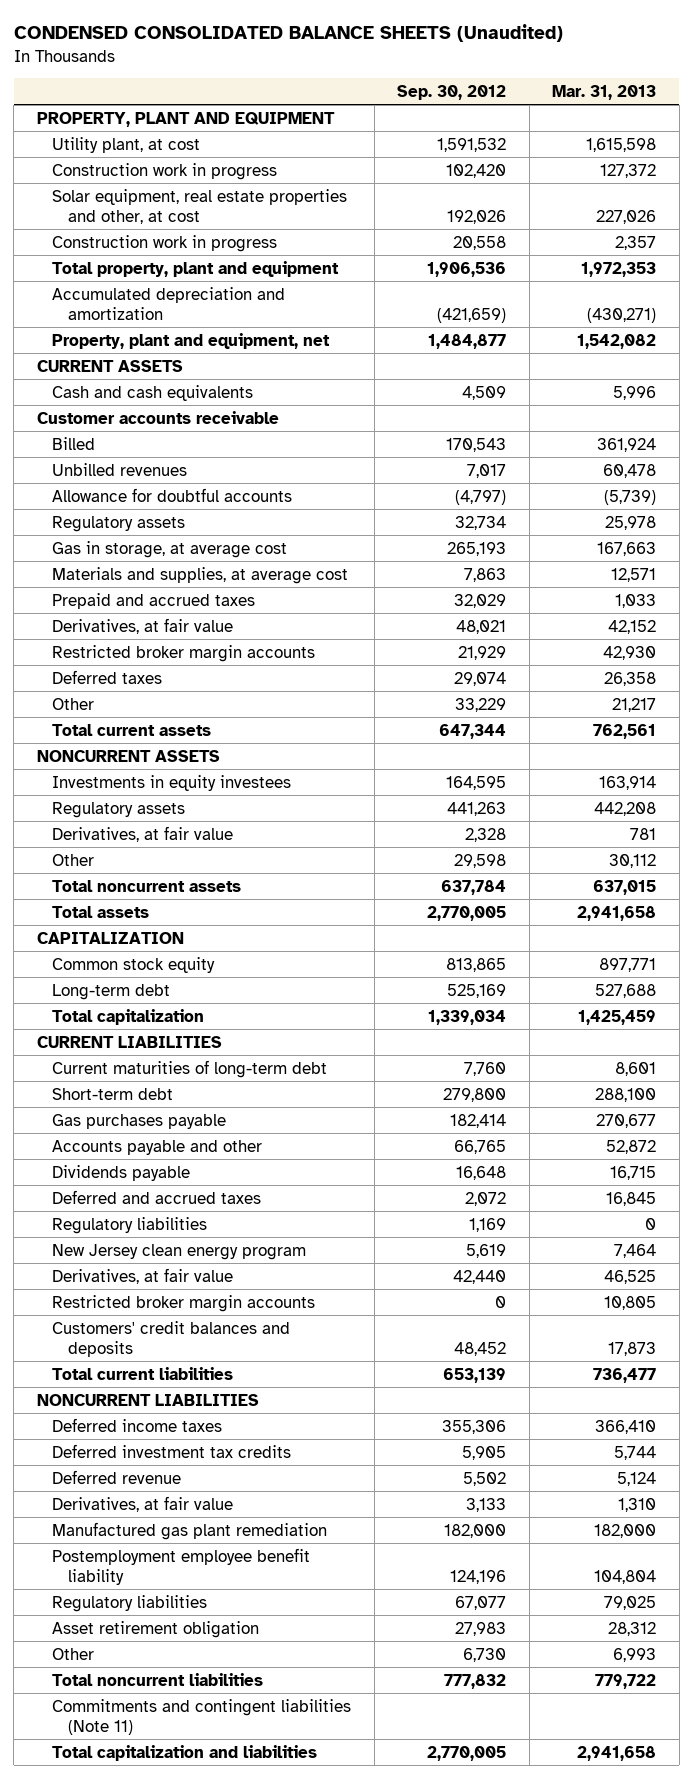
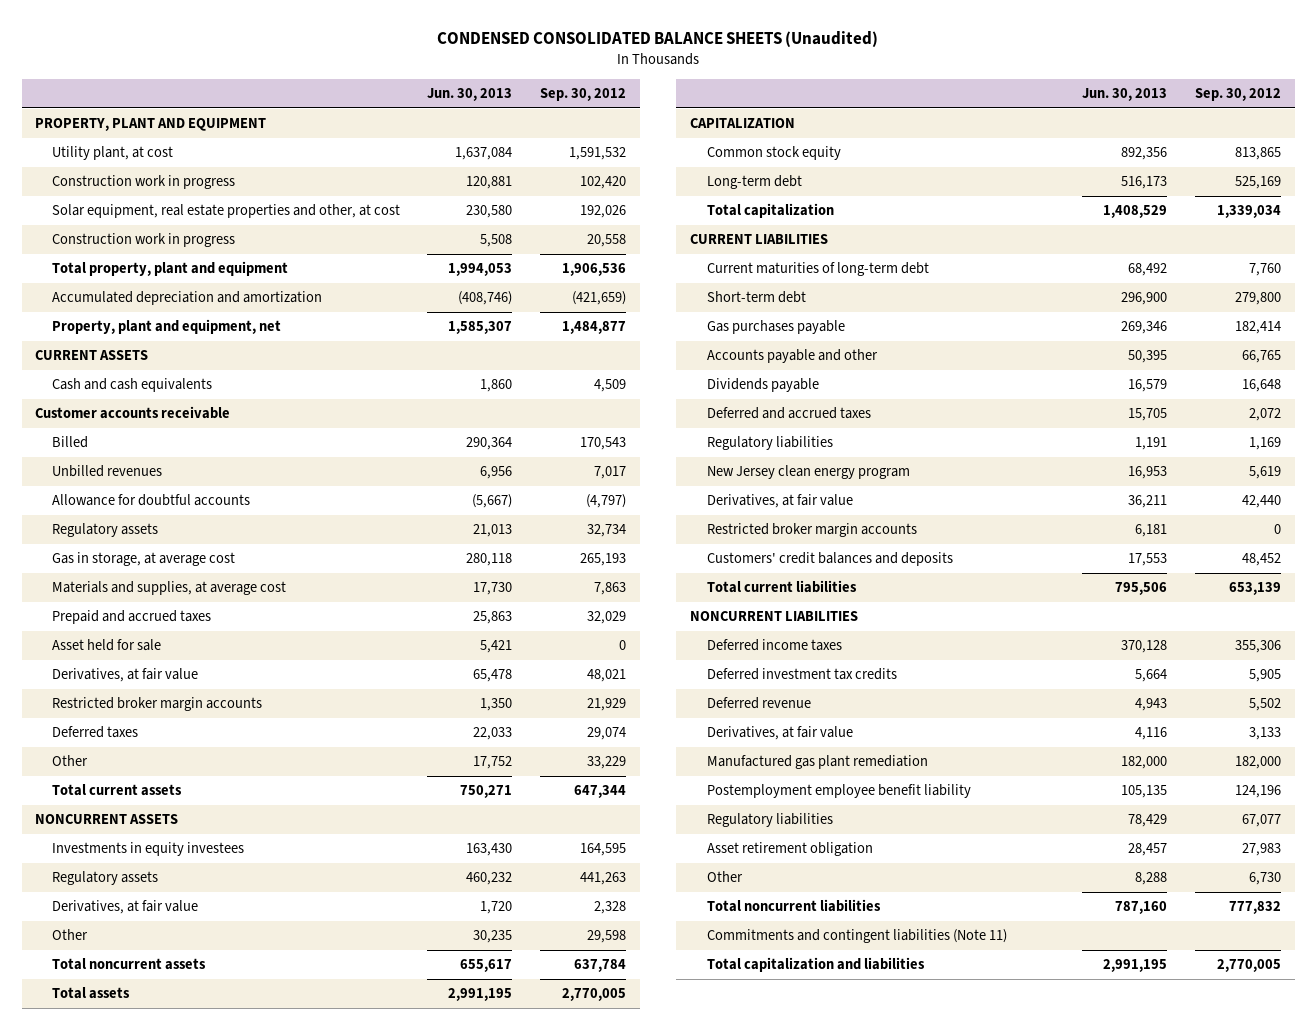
- | Sep. 30, 2012 | Mar. 31, 2013
+ | Jun. 30, 2013 | Sep. 30, 2012
+ Asset held for sale | 5,421 | 0

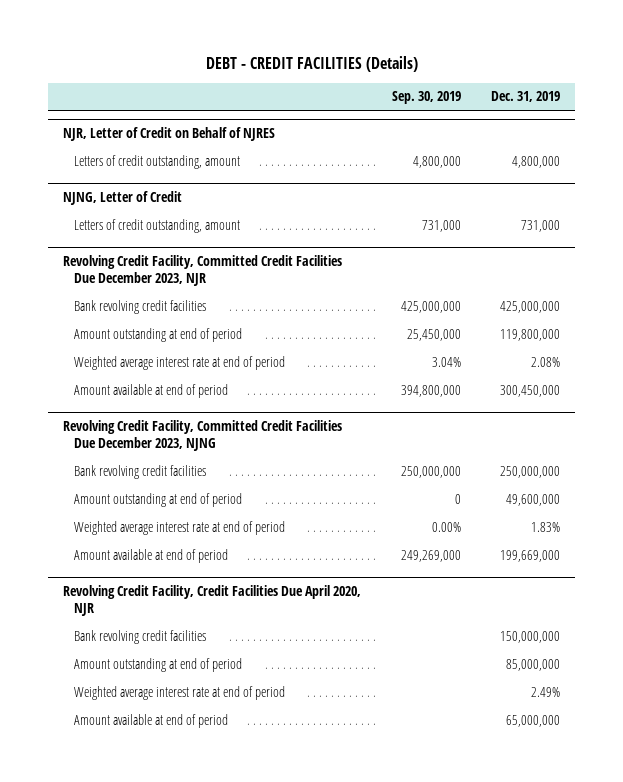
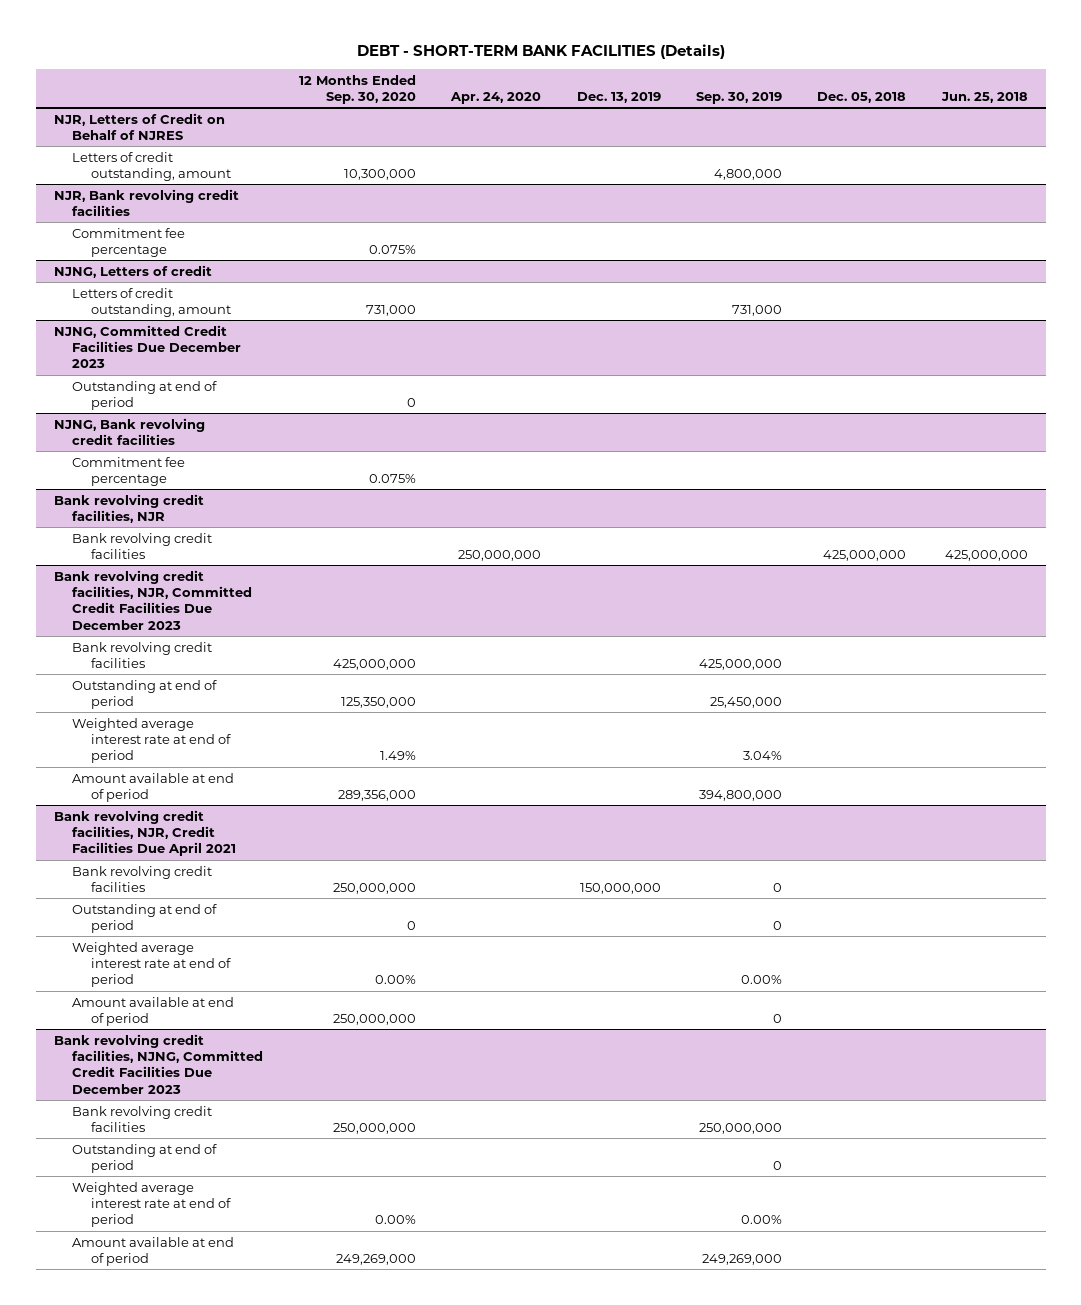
- DEBT - CREDIT FACILITIES (Details)
+ DEBT - SHORT-TERM BANK FACILITIES (Details)
- | Sep. 30, 2019 | Dec. 31, 2019
+ | 12 Months Ended Sep. 30, 2020 | Apr. 24, 2020 | Dec. 13, 2019 | Sep. 30, 2019 | Dec. 05, 2018 | Jun. 25, 2018
- NJR, Letter of Credit on Behalf of NJRES
+ NJR, Letters of Credit on Behalf of NJRES
- NJNG, Letter of Credit
+ NJR, Bank revolving credit facilities
+ Commitment fee percentage | 0.075% | | | | |
+ NJNG, Letters of credit
- Revolving Credit Facility, Committed Credit Facilities Due December 2023, NJR
+ NJNG, Committed Credit Facilities Due December 2023
+ Outstanding at end of period | 0 | | | | |
+ NJNG, Bank revolving credit facilities
+ Commitment fee percentage | 0.075% | | | | |
+ Bank revolving credit facilities, NJR
+ Bank revolving credit facilities | | 250,000,000 | | | 425,000,000 | 425,000,000
+ Bank revolving credit facilities, NJR, Committed Credit Facilities Due December 2023
- Amount outstanding at end of period | 25,450,000 | 119,800,000
+ Outstanding at end of period | 125,350,000 | | | 25,450,000 | |
- Revolving Credit Facility, Committed Credit Facilities Due December 2023, NJNG
+ Bank revolving credit facilities, NJR, Credit Facilities Due April 2021
+ Bank revolving credit facilities | 250,000,000 | | 150,000,000 | 0 | |
+ Outstanding at end of period | 0 | | | 0 | |
+ Weighted average interest rate at end of period | 0.00% | | | 0.00% | |
+ Amount available at end of period | 250,000,000 | | | 0 | |
+ Bank revolving credit facilities, NJNG, Committed Credit Facilities Due December 2023
- Amount outstanding at end of period | 0 | 49,600,000
+ Outstanding at end of period | | | | 0 | |
- Revolving Credit Facility, Credit Facilities Due April 2020, NJR
- Bank revolving credit facilities | | 150,000,000
- Amount outstanding at end of period | | 85,000,000
- Weighted average interest rate at end of period | | 2.49%
- Amount available at end of period | | 65,000,000

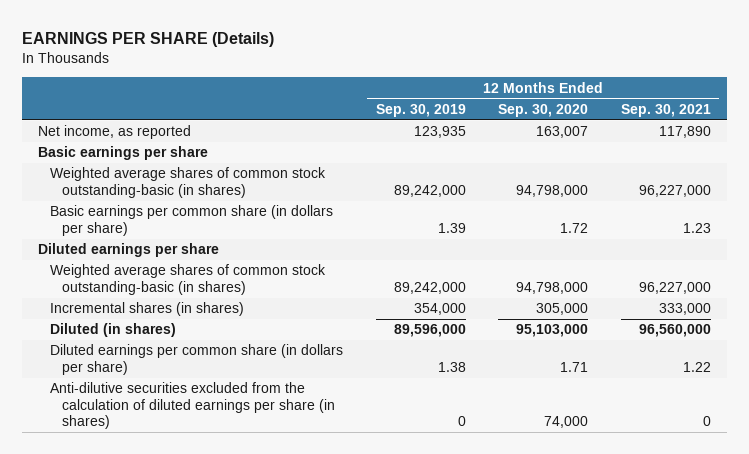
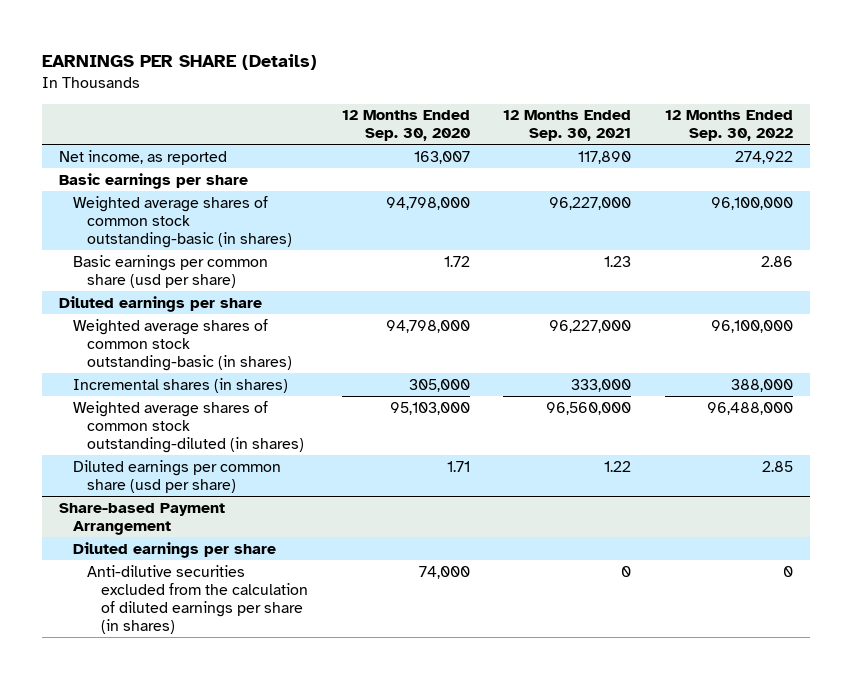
- | 12 Months Ended Sep. 30, 2019 | 12 Months Ended Sep. 30, 2020 | 12 Months Ended Sep. 30, 2021
+ | 12 Months Ended Sep. 30, 2020 | 12 Months Ended Sep. 30, 2021 | 12 Months Ended Sep. 30, 2022
- Basic earnings per common share (in dollars per share) | 1.39 | 1.72 | 1.23
+ Basic earnings per common share (usd per share) | 1.72 | 1.23 | 2.86
- Diluted (in shares) | 89,596,000 | 95,103,000 | 96,560,000
- Diluted earnings per common share (in dollars per share) | 1.38 | 1.71 | 1.22
+ Weighted average shares of common stock outstanding-diluted (in shares) | 95,103,000 | 96,560,000 | 96,488,000
+ Diluted earnings per common share (usd per share) | 1.71 | 1.22 | 2.85
+ Share-based Payment Arrangement
+ Diluted earnings per share

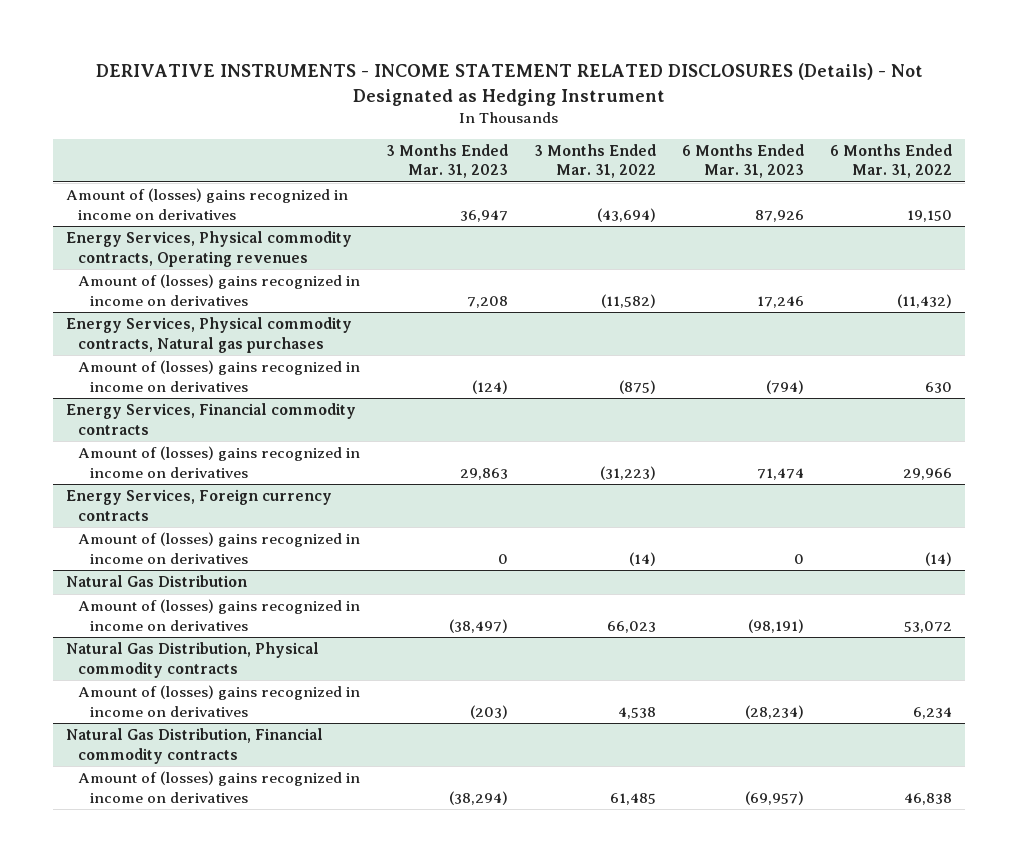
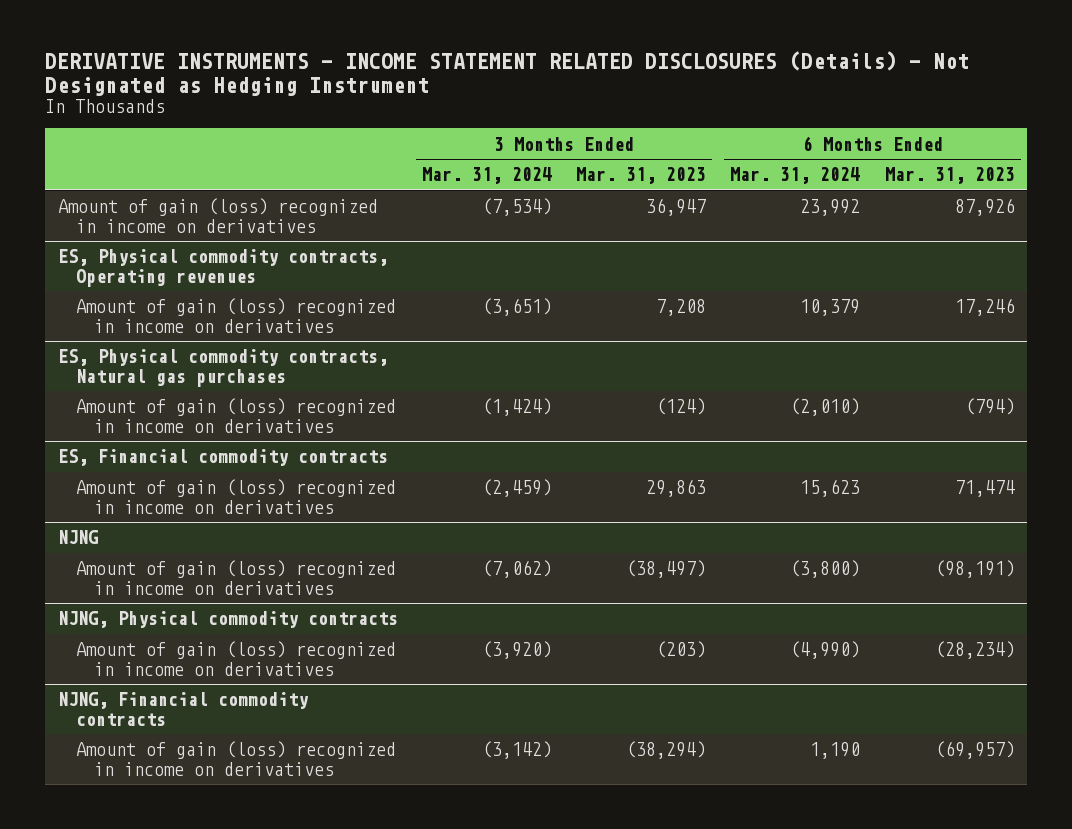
- | 3 Months Ended Mar. 31, 2023 | 3 Months Ended Mar. 31, 2022 | 6 Months Ended Mar. 31, 2023 | 6 Months Ended Mar. 31, 2022
+ | 3 Months Ended Mar. 31, 2024 | 3 Months Ended Mar. 31, 2023 | 6 Months Ended Mar. 31, 2024 | 6 Months Ended Mar. 31, 2023
- Amount of (losses) gains recognized in income on derivatives | 36,947 | (43,694) | 87,926 | 19,150
- Energy Services, Physical commodity contracts, Operating revenues
- Amount of (losses) gains recognized in income on derivatives | 7,208 | (11,582) | 17,246 | (11,432)
- Energy Services, Physical commodity contracts, Natural gas purchases
- Amount of (losses) gains recognized in income on derivatives | (124) | (875) | (794) | 630
- Energy Services, Financial commodity contracts
- Amount of (losses) gains recognized in income on derivatives | 29,863 | (31,223) | 71,474 | 29,966
- Energy Services, Foreign currency contracts
- Amount of (losses) gains recognized in income on derivatives | 0 | (14) | 0 | (14)
- Natural Gas Distribution
- Amount of (losses) gains recognized in income on derivatives | (38,497) | 66,023 | (98,191) | 53,072
- Natural Gas Distribution, Physical commodity contracts
- Amount of (losses) gains recognized in income on derivatives | (203) | 4,538 | (28,234) | 6,234
- Natural Gas Distribution, Financial commodity contracts
- Amount of (losses) gains recognized in income on derivatives | (38,294) | 61,485 | (69,957) | 46,838
+ Amount of gain (loss) recognized in income on derivatives | (7,534) | 36,947 | 23,992 | 87,926
+ ES, Physical commodity contracts, Operating revenues
+ Amount of gain (loss) recognized in income on derivatives | (3,651) | 7,208 | 10,379 | 17,246
+ ES, Physical commodity contracts, Natural gas purchases
+ Amount of gain (loss) recognized in income on derivatives | (1,424) | (124) | (2,010) | (794)
+ ES, Financial commodity contracts
+ Amount of gain (loss) recognized in income on derivatives | (2,459) | 29,863 | 15,623 | 71,474
+ NJNG
+ Amount of gain (loss) recognized in income on derivatives | (7,062) | (38,497) | (3,800) | (98,191)
+ NJNG, Physical commodity contracts
+ Amount of gain (loss) recognized in income on derivatives | (3,920) | (203) | (4,990) | (28,234)
+ NJNG, Financial commodity contracts
+ Amount of gain (loss) recognized in income on derivatives | (3,142) | (38,294) | 1,190 | (69,957)

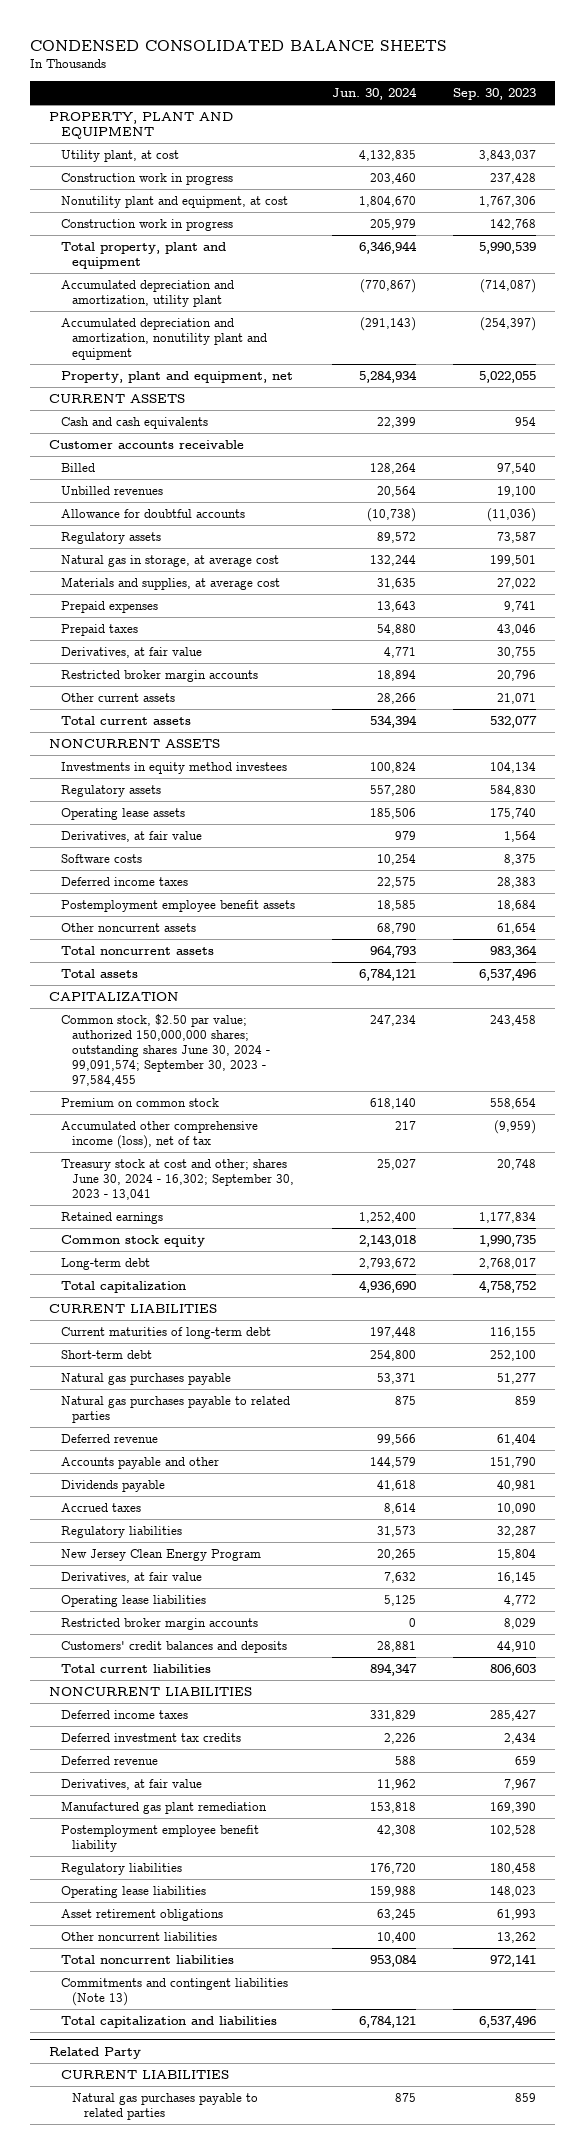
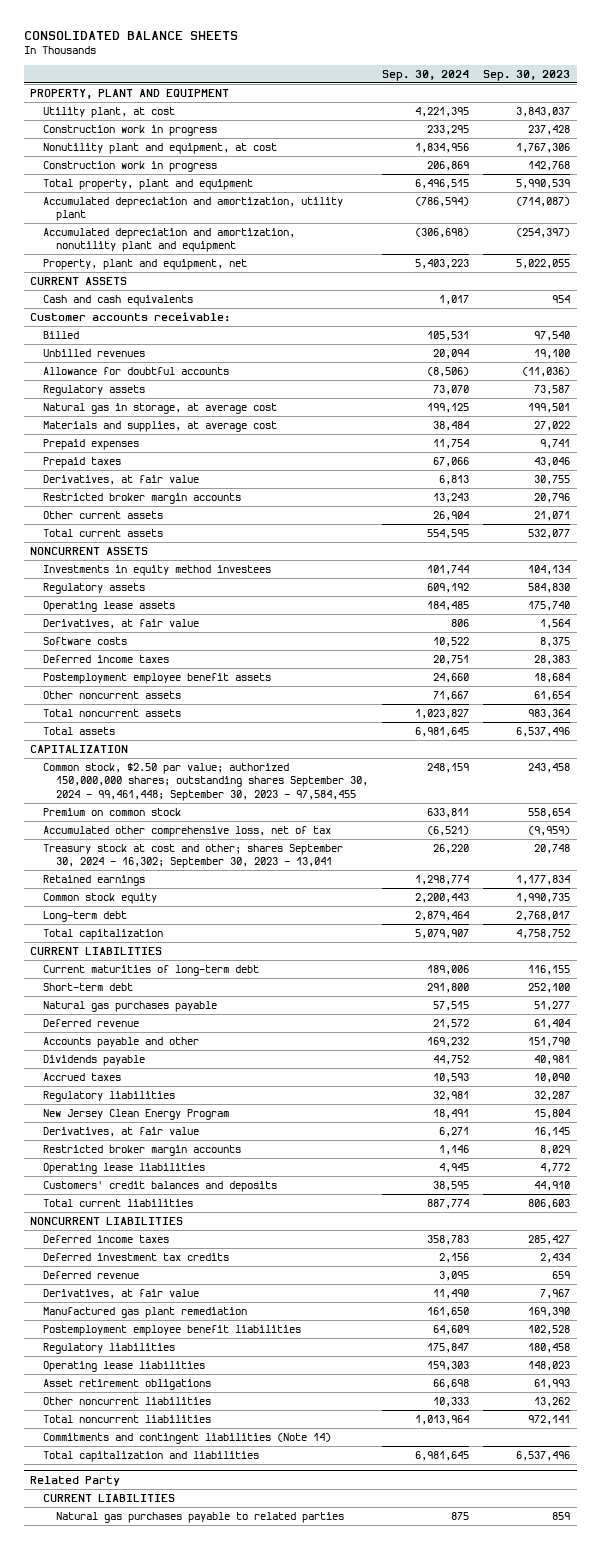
- CONDENSED CONSOLIDATED BALANCE SHEETS
+ CONSOLIDATED BALANCE SHEETS
- | Jun. 30, 2024 | Sep. 30, 2023
+ | Sep. 30, 2024 | Sep. 30, 2023
- Customer accounts receivable
+ Customer accounts receivable:
- Common stock, $2.50 par value; authorized 150,000,000 shares; outstanding shares June 30, 2024 - 99,091,574; September 30, 2023 - 97,584,455 | 247,234 | 243,458
+ Common stock, $2.50 par value; authorized 150,000,000 shares; outstanding shares September 30, 2024 - 99,461,448; September 30, 2023 - 97,584,455 | 248,159 | 243,458
- Accumulated other comprehensive income (loss), net of tax | 217 | (9,959)
- Treasury stock at cost and other; shares June 30, 2024 - 16,302; September 30, 2023 - 13,041 | 25,027 | 20,748
+ Accumulated other comprehensive loss, net of tax | (6,521) | (9,959)
+ Treasury stock at cost and other; shares September 30, 2024 - 16,302; September 30, 2023 - 13,041 | 26,220 | 20,748
- Natural gas purchases payable to related parties | 875 | 859
moved down: Operating lease liabilities | 4,945 | 4,772
- Postemployment employee benefit liability | 42,308 | 102,528
+ Postemployment employee benefit liabilities | 64,609 | 102,528
- Commitments and contingent liabilities (Note 13)
+ Commitments and contingent liabilities (Note 14)

